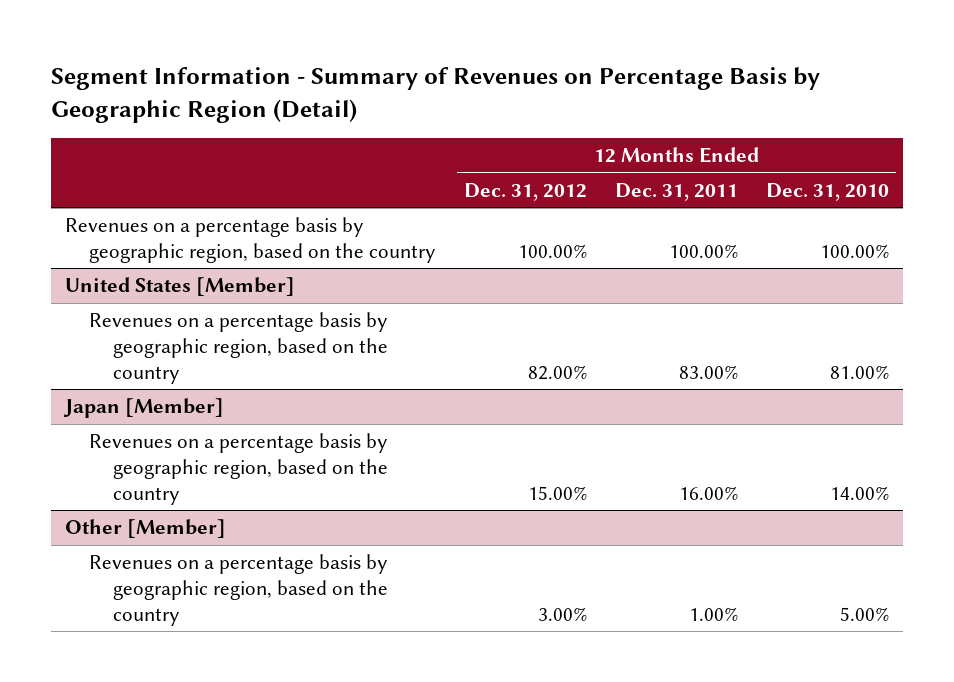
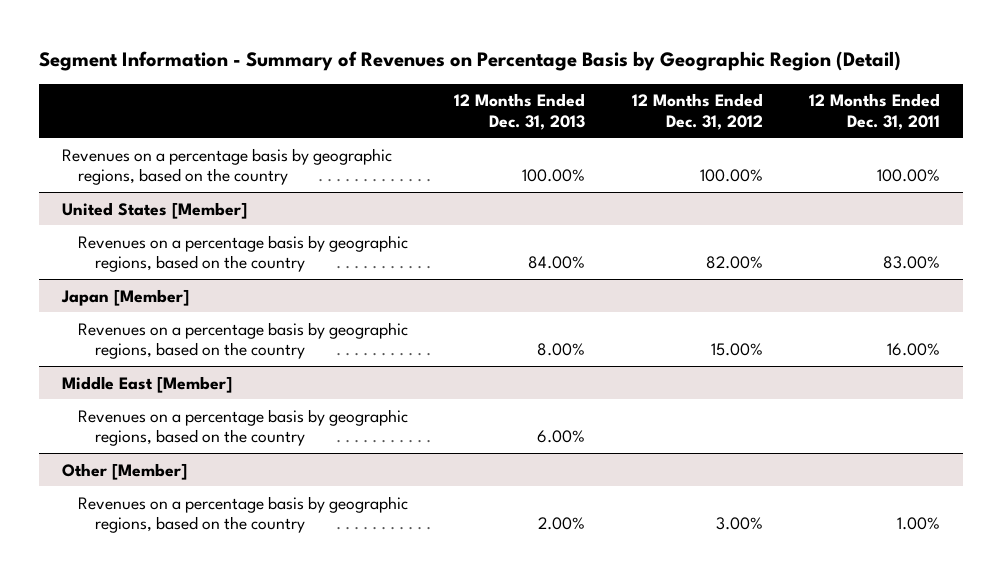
- | 12 Months Ended Dec. 31, 2012 | 12 Months Ended Dec. 31, 2011 | 12 Months Ended Dec. 31, 2010
+ | 12 Months Ended Dec. 31, 2013 | 12 Months Ended Dec. 31, 2012 | 12 Months Ended Dec. 31, 2011
- Revenues on a percentage basis by geographic region, based on the country | 100.00% | 100.00% | 100.00%
+ Revenues on a percentage basis by geographic regions, based on the country | 100.00% | 100.00% | 100.00%
@ United States [Member]
- Revenues on a percentage basis by geographic region, based on the country | 82.00% | 83.00% | 81.00%
+ Revenues on a percentage basis by geographic regions, based on the country | 84.00% | 82.00% | 83.00%
@ Japan [Member]
- Revenues on a percentage basis by geographic region, based on the country | 15.00% | 16.00% | 14.00%
+ Revenues on a percentage basis by geographic regions, based on the country | 8.00% | 15.00% | 16.00%
+ Middle East [Member]
+ Revenues on a percentage basis by geographic regions, based on the country | 6.00% | |
@ Other [Member]
- Revenues on a percentage basis by geographic region, based on the country | 3.00% | 1.00% | 5.00%
+ Revenues on a percentage basis by geographic regions, based on the country | 2.00% | 3.00% | 1.00%

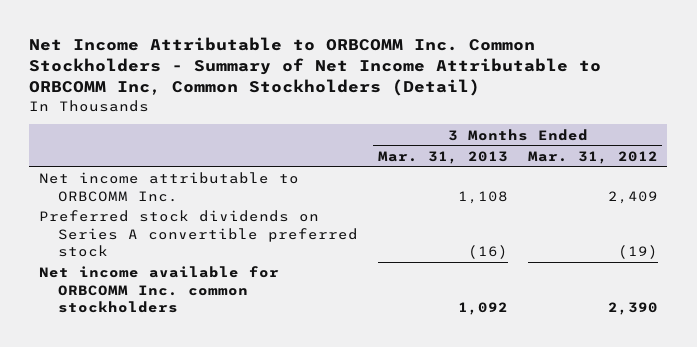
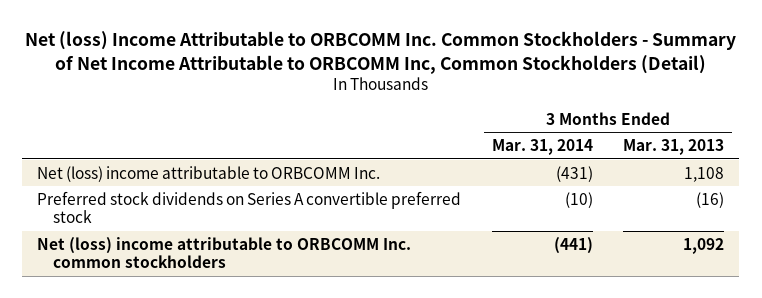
- Net Income Attributable to ORBCOMM Inc. Common Stockholders - Summary of Net Income Attributable to ORBCOMM Inc, Common Stockholders (Detail)
+ Net (loss) Income Attributable to ORBCOMM Inc. Common Stockholders - Summary of Net Income Attributable to ORBCOMM Inc, Common Stockholders (Detail)
- | 3 Months Ended Mar. 31, 2013 | 3 Months Ended Mar. 31, 2012
+ | 3 Months Ended Mar. 31, 2014 | 3 Months Ended Mar. 31, 2013
- Net income attributable to ORBCOMM Inc. | 1,108 | 2,409
+ Net (loss) income attributable to ORBCOMM Inc. | (431) | 1,108
- Net income available for ORBCOMM Inc. common stockholders | 1,092 | 2,390
+ Net (loss) income attributable to ORBCOMM Inc. common stockholders | (441) | 1,092

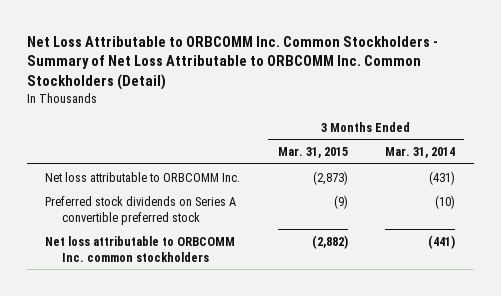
- Net (loss) Income Attributable to ORBCOMM Inc. Common Stockholders - Summary of Net Income Attributable to ORBCOMM Inc, Common Stockholders (Detail)
+ Net Loss Attributable to ORBCOMM Inc. Common Stockholders - Summary of Net Loss Attributable to ORBCOMM Inc. Common Stockholders (Detail)
- | 3 Months Ended Mar. 31, 2014 | 3 Months Ended Mar. 31, 2013
+ | 3 Months Ended Mar. 31, 2015 | 3 Months Ended Mar. 31, 2014
- Net (loss) income attributable to ORBCOMM Inc. | (431) | 1,108
+ Net loss attributable to ORBCOMM Inc. | (2,873) | (431)
- Net (loss) income attributable to ORBCOMM Inc. common stockholders | (441) | 1,092
+ Net loss attributable to ORBCOMM Inc. common stockholders | (2,882) | (441)

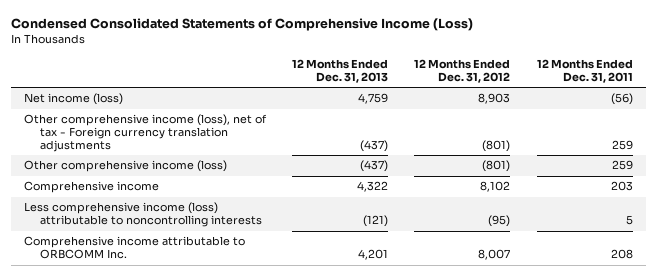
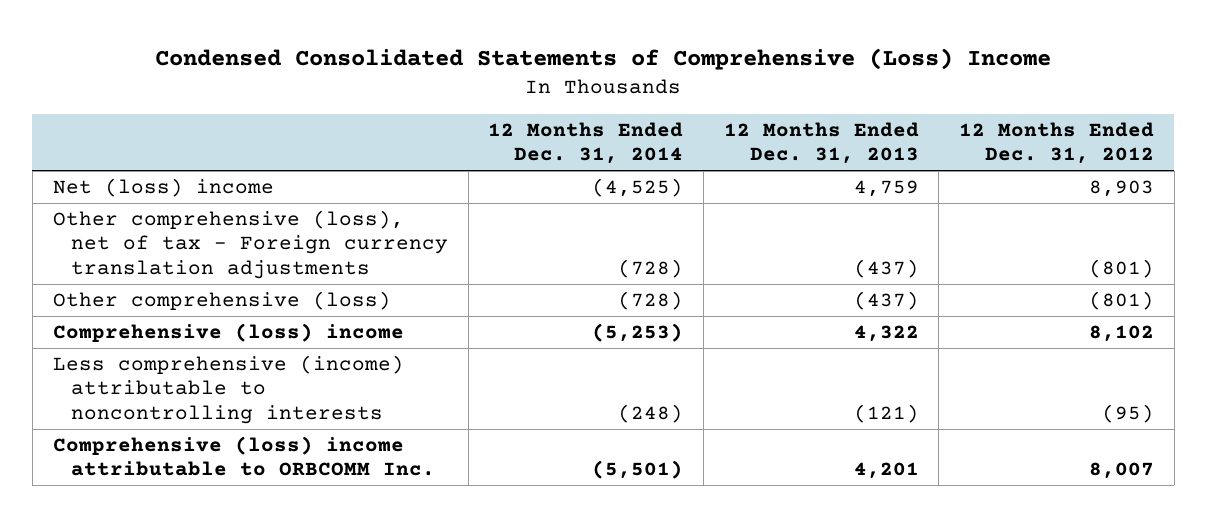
- Condensed Consolidated Statements of Comprehensive Income (Loss)
+ Condensed Consolidated Statements of Comprehensive (Loss) Income
- | 12 Months Ended Dec. 31, 2013 | 12 Months Ended Dec. 31, 2012 | 12 Months Ended Dec. 31, 2011
+ | 12 Months Ended Dec. 31, 2014 | 12 Months Ended Dec. 31, 2013 | 12 Months Ended Dec. 31, 2012
- Net income (loss) | 4,759 | 8,903 | (56)
- Other comprehensive income (loss), net of tax - Foreign currency translation adjustments | (437) | (801) | 259
- Other comprehensive income (loss) | (437) | (801) | 259
- Comprehensive income | 4,322 | 8,102 | 203
- Less comprehensive income (loss) attributable to noncontrolling interests | (121) | (95) | 5
- Comprehensive income attributable to ORBCOMM Inc. | 4,201 | 8,007 | 208
+ Net (loss) income | (4,525) | 4,759 | 8,903
+ Other comprehensive (loss), net of tax - Foreign currency translation adjustments | (728) | (437) | (801)
+ Other comprehensive (loss) | (728) | (437) | (801)
+ Comprehensive (loss) income | (5,253) | 4,322 | 8,102
+ Less comprehensive (income) attributable to noncontrolling interests | (248) | (121) | (95)
+ Comprehensive (loss) income attributable to ORBCOMM Inc. | (5,501) | 4,201 | 8,007

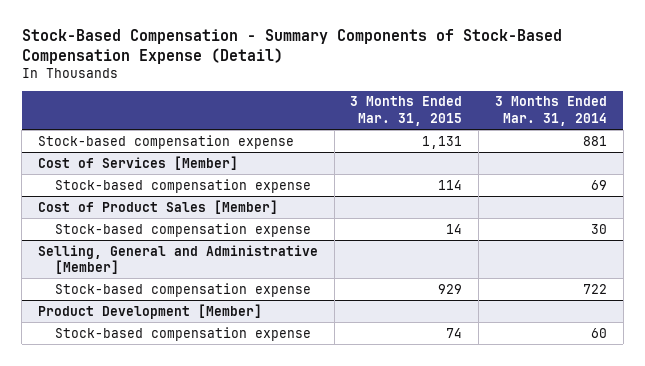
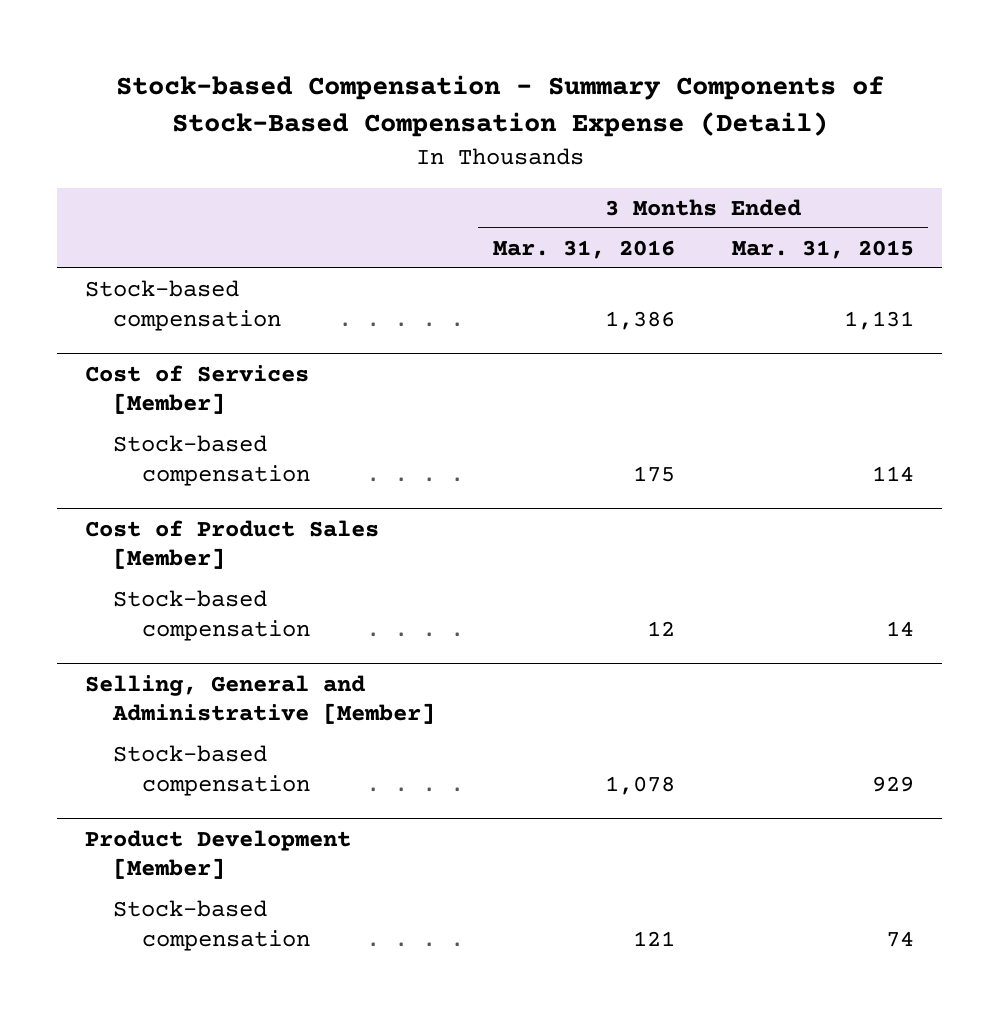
- Stock-Based Compensation - Summary Components of Stock-Based Compensation Expense (Detail)
+ Stock-based Compensation - Summary Components of Stock-Based Compensation Expense (Detail)
- | 3 Months Ended Mar. 31, 2015 | 3 Months Ended Mar. 31, 2014
+ | 3 Months Ended Mar. 31, 2016 | 3 Months Ended Mar. 31, 2015
- Stock-based compensation expense | 1,131 | 881
+ Stock-based compensation | 1,386 | 1,131
@ Cost of Services [Member]
- Stock-based compensation expense | 114 | 69
+ Stock-based compensation | 175 | 114
@ Cost of Product Sales [Member]
- Stock-based compensation expense | 14 | 30
+ Stock-based compensation | 12 | 14
@ Selling, General and Administrative [Member]
- Stock-based compensation expense | 929 | 722
+ Stock-based compensation | 1,078 | 929
@ Product Development [Member]
- Stock-based compensation expense | 74 | 60
+ Stock-based compensation | 121 | 74

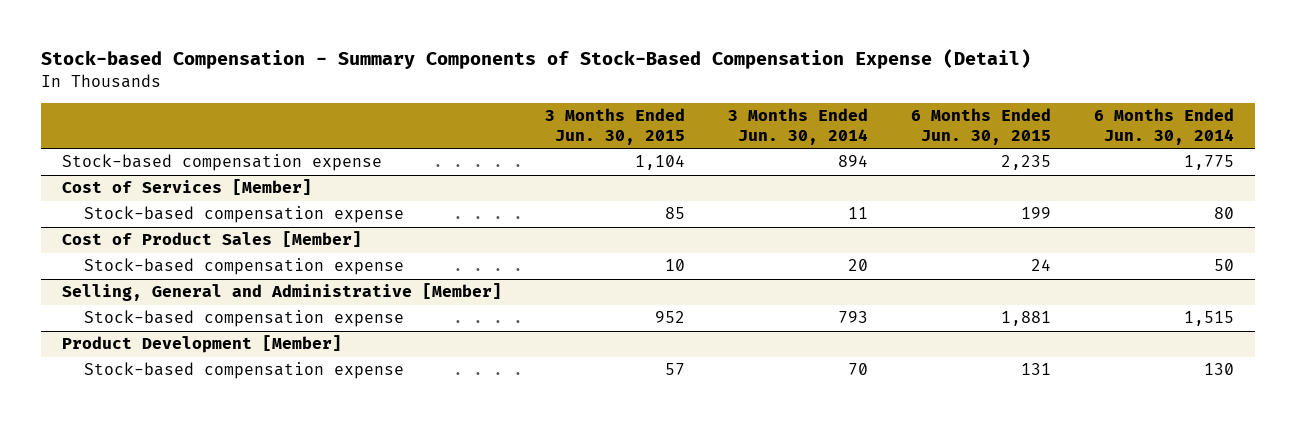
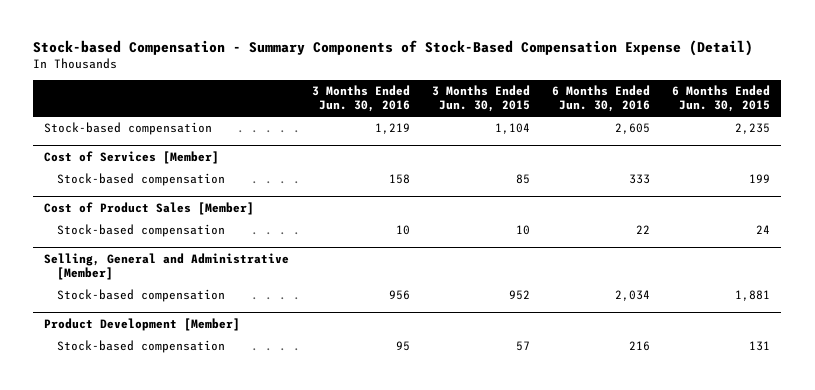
- | 3 Months Ended Jun. 30, 2015 | 3 Months Ended Jun. 30, 2014 | 6 Months Ended Jun. 30, 2015 | 6 Months Ended Jun. 30, 2014
+ | 3 Months Ended Jun. 30, 2016 | 3 Months Ended Jun. 30, 2015 | 6 Months Ended Jun. 30, 2016 | 6 Months Ended Jun. 30, 2015
- Stock-based compensation expense | 1,104 | 894 | 2,235 | 1,775
+ Stock-based compensation | 1,219 | 1,104 | 2,605 | 2,235
@ Cost of Services [Member]
- Stock-based compensation expense | 85 | 11 | 199 | 80
+ Stock-based compensation | 158 | 85 | 333 | 199
@ Cost of Product Sales [Member]
- Stock-based compensation expense | 10 | 20 | 24 | 50
+ Stock-based compensation | 10 | 10 | 22 | 24
@ Selling, General and Administrative [Member]
- Stock-based compensation expense | 952 | 793 | 1,881 | 1,515
+ Stock-based compensation | 956 | 952 | 2,034 | 1,881
@ Product Development [Member]
- Stock-based compensation expense | 57 | 70 | 131 | 130
+ Stock-based compensation | 95 | 57 | 216 | 131

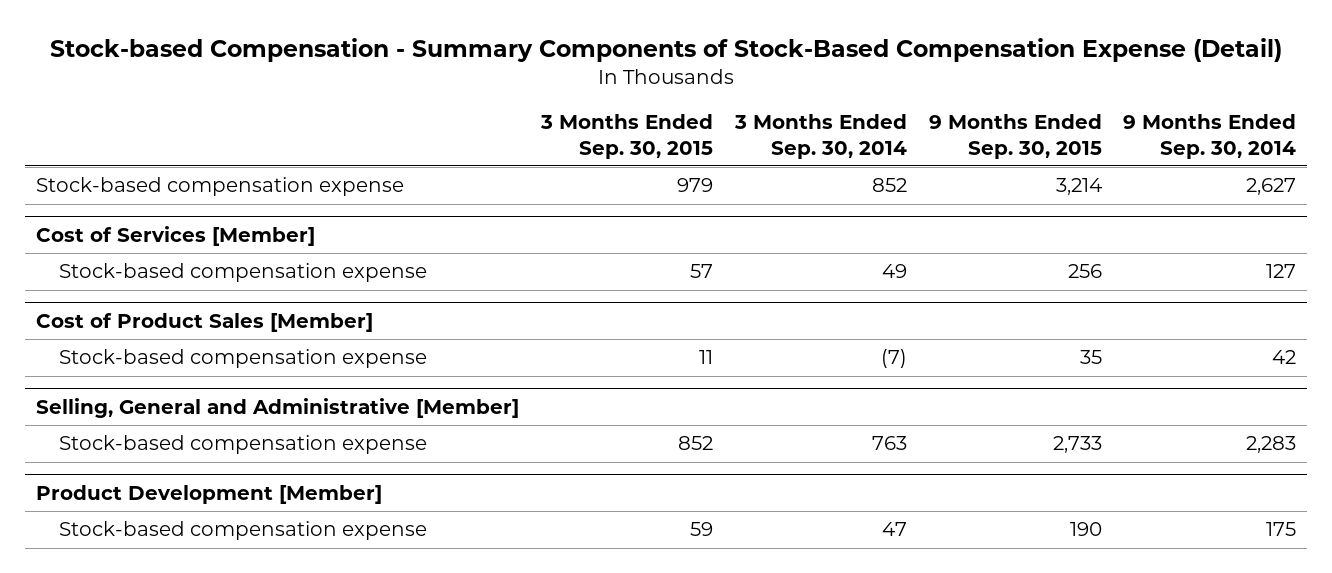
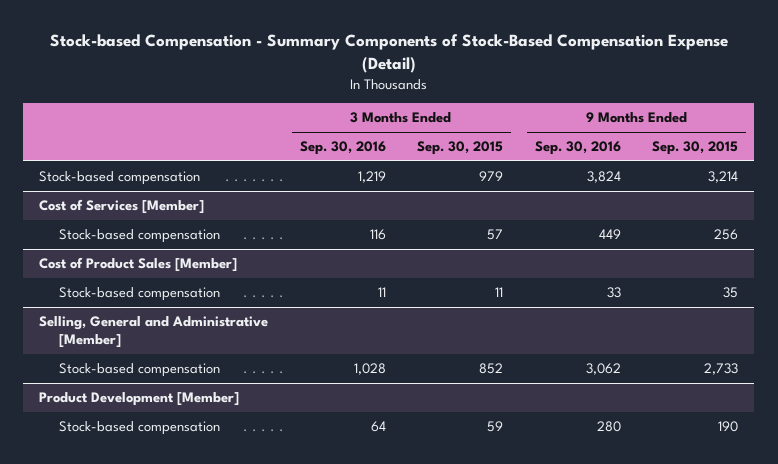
- | 3 Months Ended Sep. 30, 2015 | 3 Months Ended Sep. 30, 2014 | 9 Months Ended Sep. 30, 2015 | 9 Months Ended Sep. 30, 2014
+ | 3 Months Ended Sep. 30, 2016 | 3 Months Ended Sep. 30, 2015 | 9 Months Ended Sep. 30, 2016 | 9 Months Ended Sep. 30, 2015
- Stock-based compensation expense | 979 | 852 | 3,214 | 2,627
+ Stock-based compensation | 1,219 | 979 | 3,824 | 3,214
@ Cost of Services [Member]
- Stock-based compensation expense | 57 | 49 | 256 | 127
+ Stock-based compensation | 116 | 57 | 449 | 256
@ Cost of Product Sales [Member]
- Stock-based compensation expense | 11 | (7) | 35 | 42
+ Stock-based compensation | 11 | 11 | 33 | 35
@ Selling, General and Administrative [Member]
- Stock-based compensation expense | 852 | 763 | 2,733 | 2,283
+ Stock-based compensation | 1,028 | 852 | 3,062 | 2,733
@ Product Development [Member]
- Stock-based compensation expense | 59 | 47 | 190 | 175
+ Stock-based compensation | 64 | 59 | 280 | 190

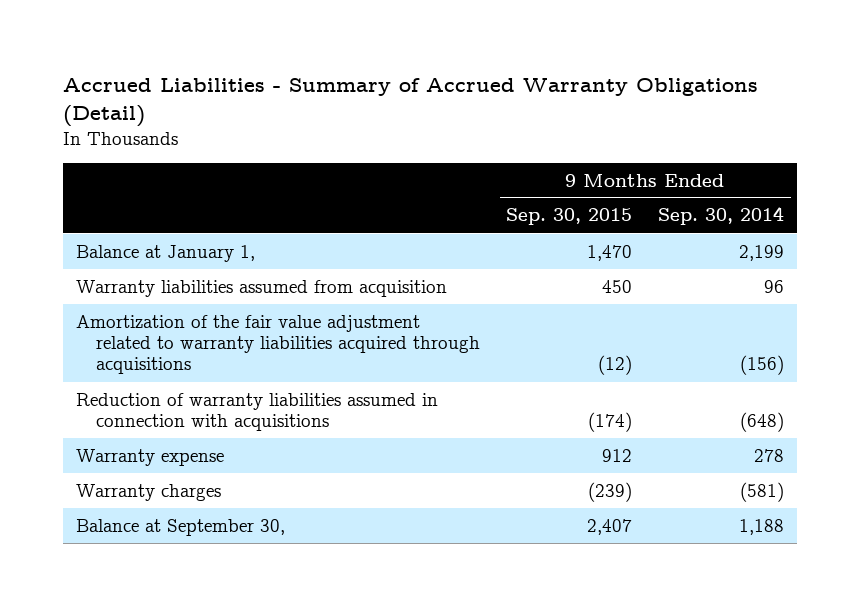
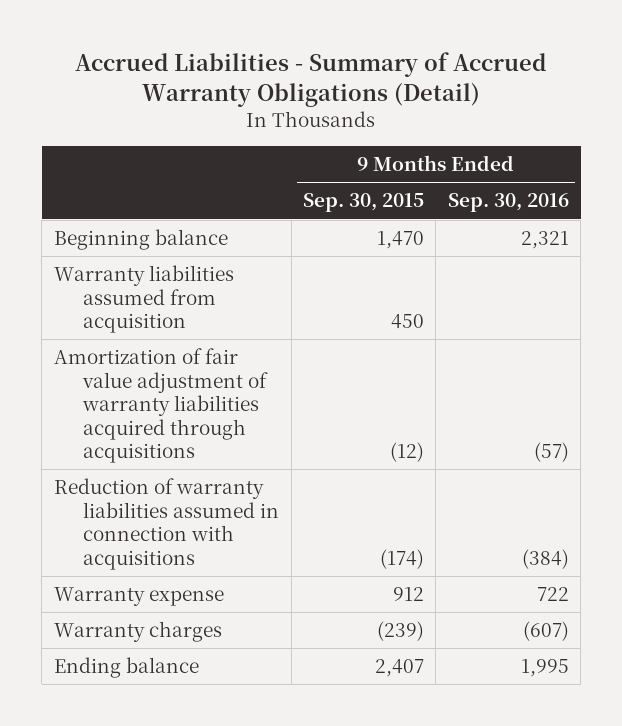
- | 9 Months Ended Sep. 30, 2015 | 9 Months Ended Sep. 30, 2014
+ | 9 Months Ended Sep. 30, 2015 | 9 Months Ended Sep. 30, 2016
- Balance at January 1, | 1,470 | 2,199
+ Beginning balance | 1,470 | 2,321
- Amortization of the fair value adjustment related to warranty liabilities acquired through acquisitions | (12) | (156)
+ Amortization of fair value adjustment of warranty liabilities acquired through acquisitions | (12) | (57)
- Balance at September 30, | 2,407 | 1,188
+ Ending balance | 2,407 | 1,995

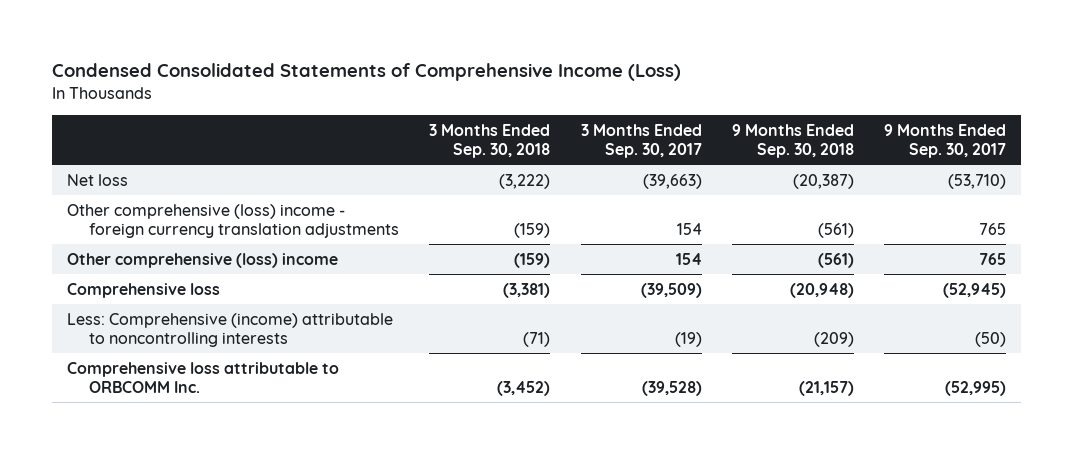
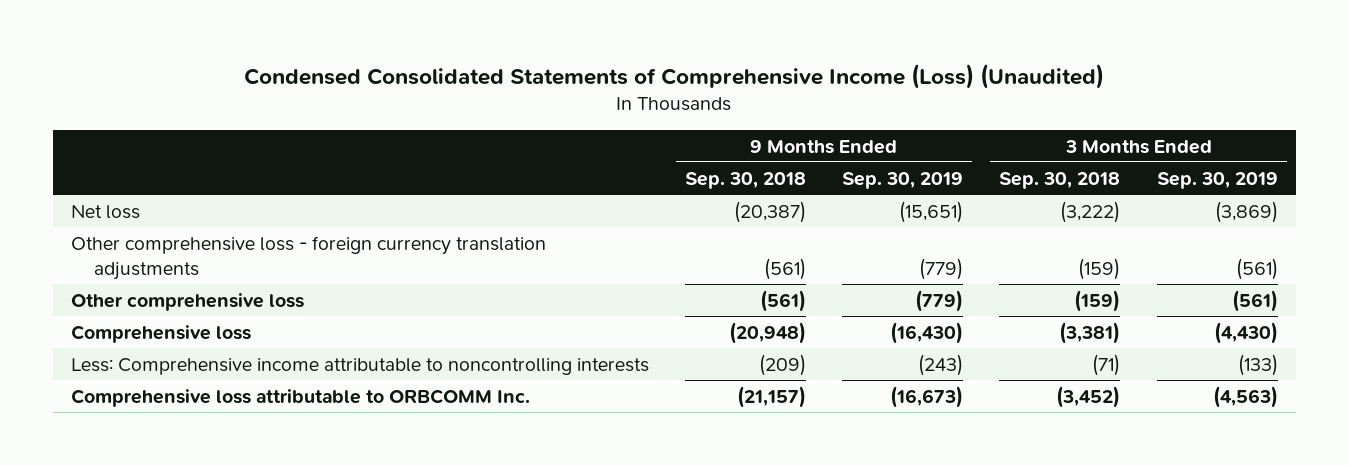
- Condensed Consolidated Statements of Comprehensive Income (Loss)
+ Condensed Consolidated Statements of Comprehensive Income (Loss) (Unaudited)
- | 3 Months Ended Sep. 30, 2018 | 3 Months Ended Sep. 30, 2017 | 9 Months Ended Sep. 30, 2018 | 9 Months Ended Sep. 30, 2017
+ | 9 Months Ended Sep. 30, 2018 | 9 Months Ended Sep. 30, 2019 | 3 Months Ended Sep. 30, 2018 | 3 Months Ended Sep. 30, 2019
- Other comprehensive (loss) income - foreign currency translation adjustments | (159) | 154 | (561) | 765
- Other comprehensive (loss) income | (159) | 154 | (561) | 765
+ Other comprehensive loss - foreign currency translation adjustments | (561) | (779) | (159) | (561)
+ Other comprehensive loss | (561) | (779) | (159) | (561)
- Less: Comprehensive (income) attributable to noncontrolling interests | (71) | (19) | (209) | (50)
+ Less: Comprehensive income attributable to noncontrolling interests | (209) | (243) | (71) | (133)

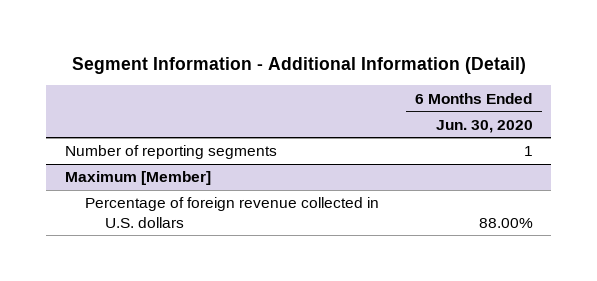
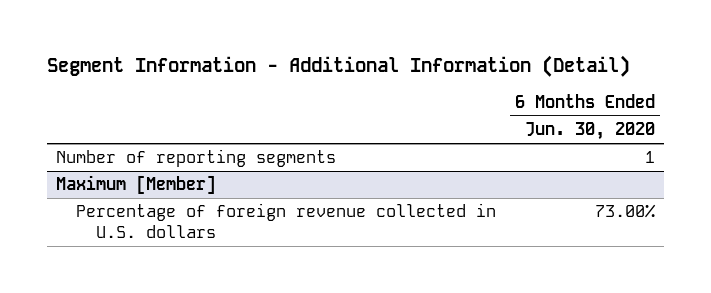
@ Maximum [Member]
- Percentage of foreign revenue collected in U.S. dollars | 88.00%
+ Percentage of foreign revenue collected in U.S. dollars | 73.00%

